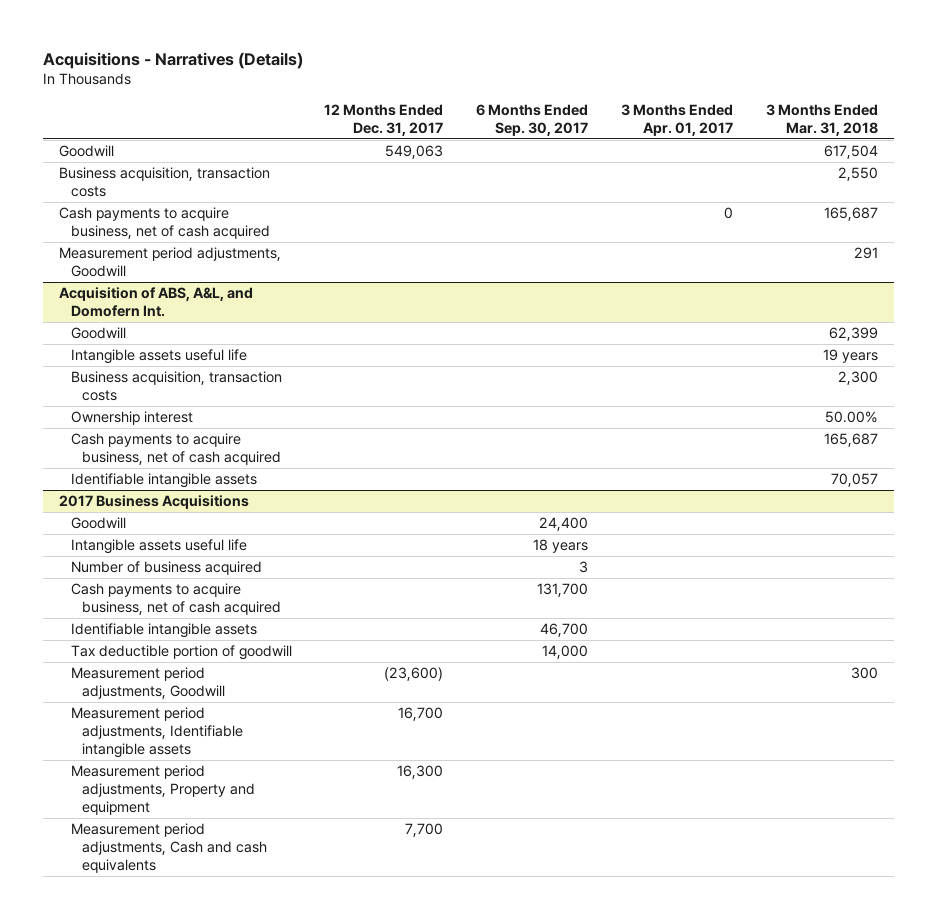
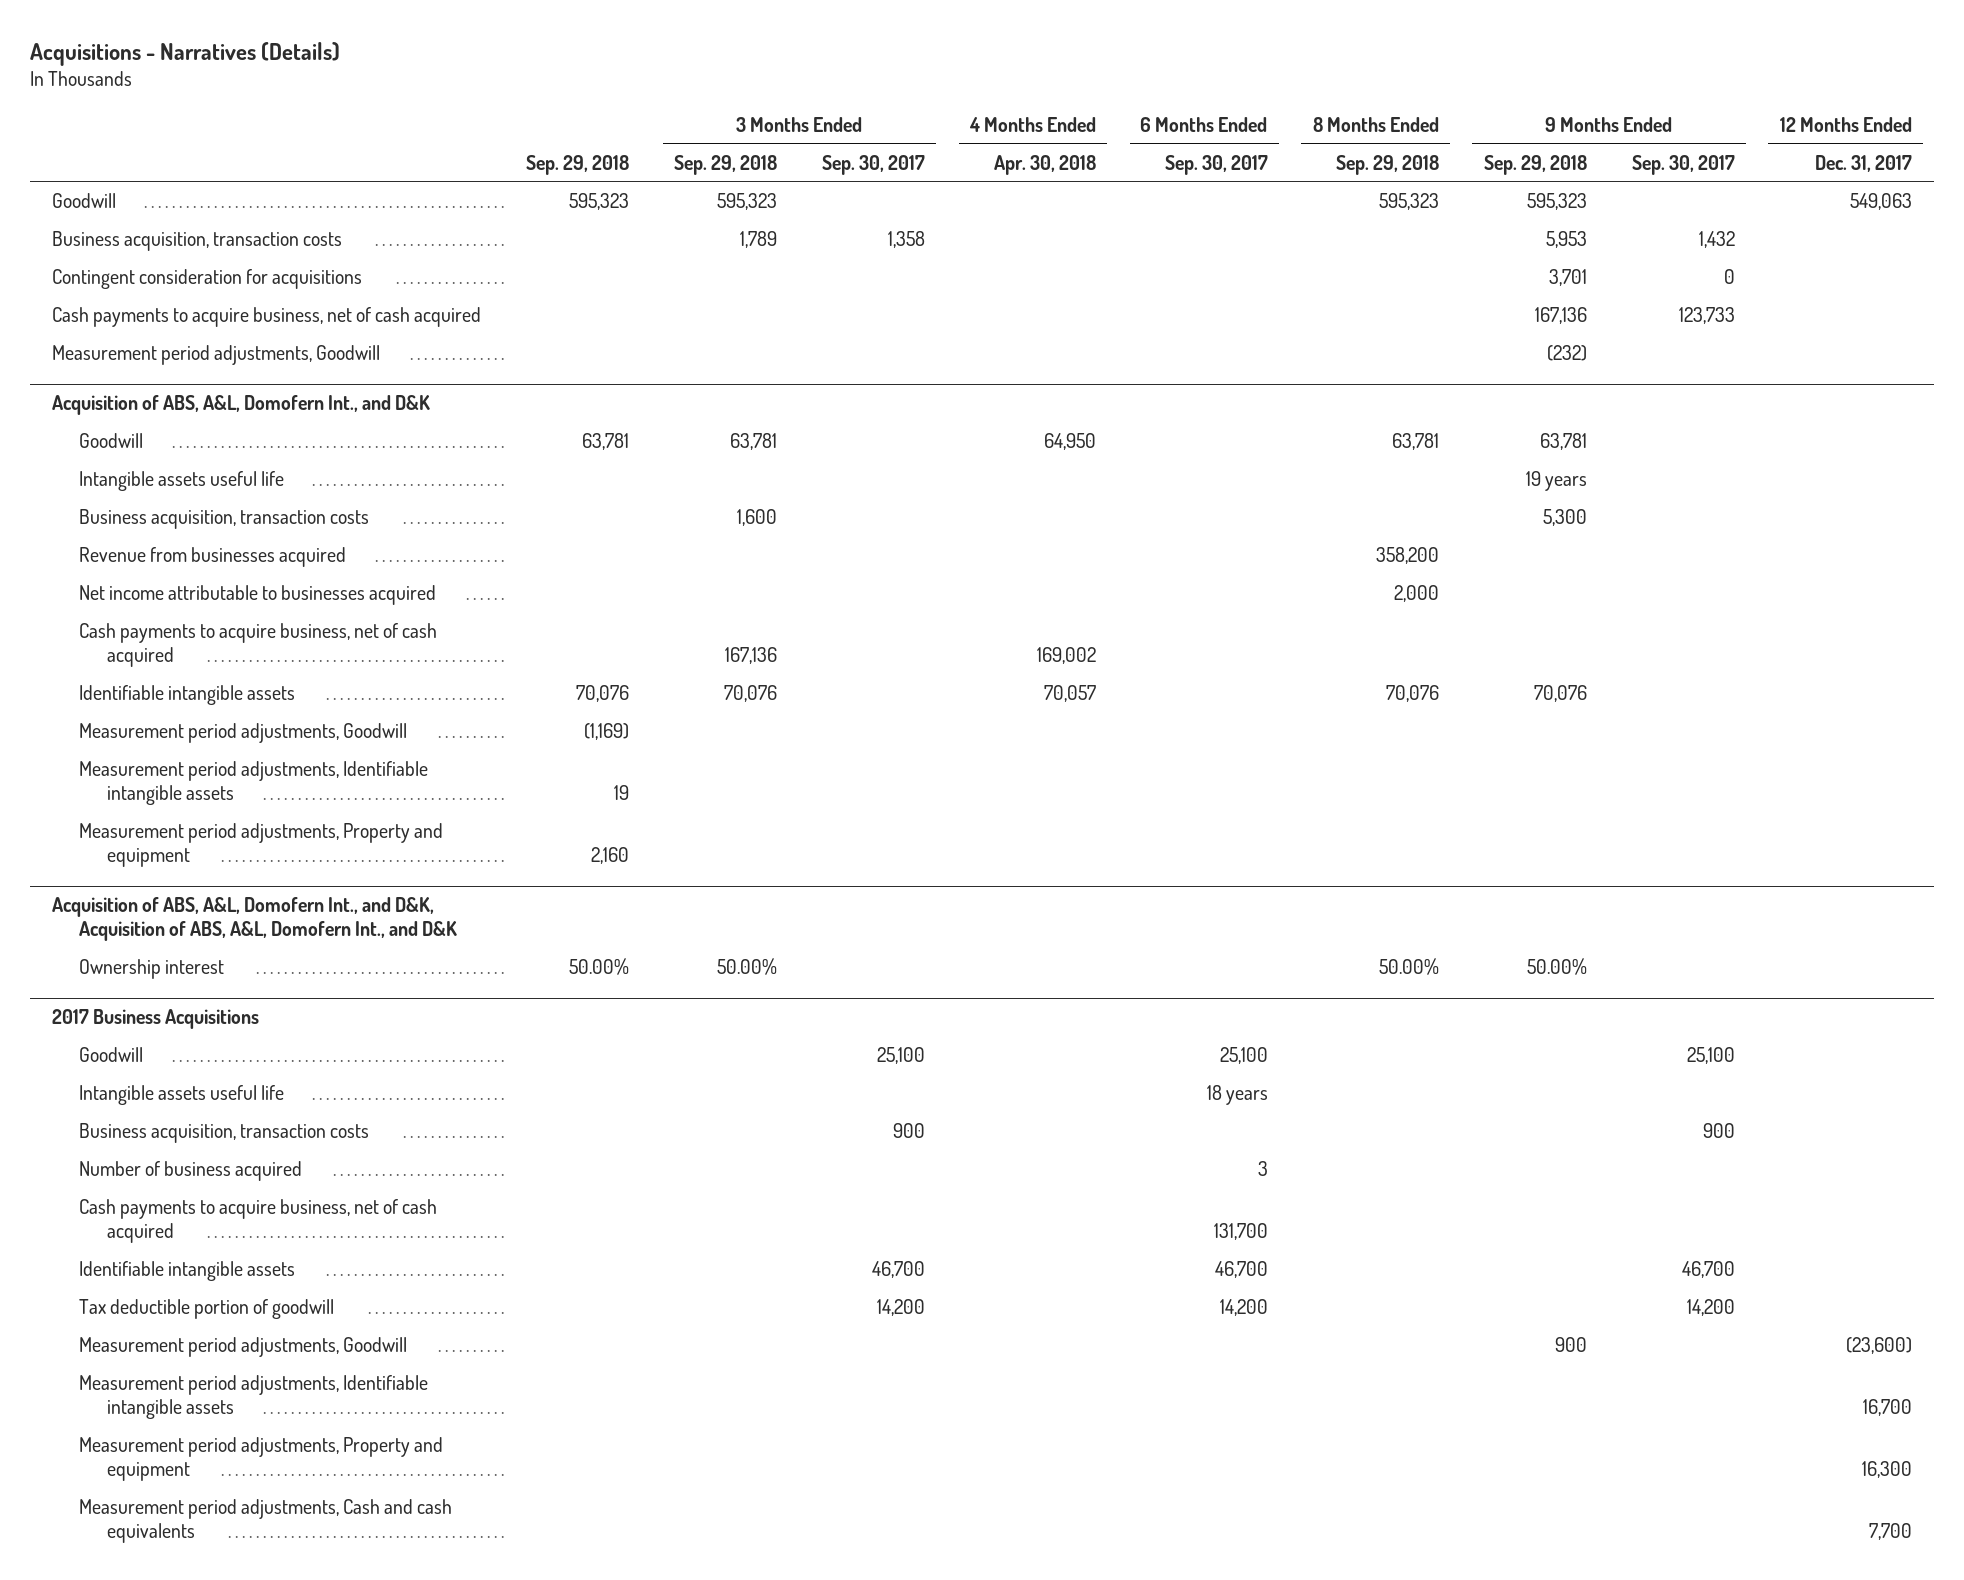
- | 12 Months Ended Dec. 31, 2017 | 6 Months Ended Sep. 30, 2017 | 3 Months Ended Apr. 01, 2017 | 3 Months Ended Mar. 31, 2018
+ | Sep. 29, 2018 | 3 Months Ended Sep. 29, 2018 | 3 Months Ended Sep. 30, 2017 | 4 Months Ended Apr. 30, 2018 | 6 Months Ended Sep. 30, 2017 | 8 Months Ended Sep. 29, 2018 | 9 Months Ended Sep. 29, 2018 | 9 Months Ended Sep. 30, 2017 | 12 Months Ended Dec. 31, 2017
+ Contingent consideration for acquisitions | | | | | | | 3,701 | 0 |
- Acquisition of ABS, A&L, and Domofern Int.
+ Acquisition of ABS, A&L, Domofern Int., and D&K
- Ownership interest | | | | 50.00%
+ Revenue from businesses acquired | | | | | | 358,200 | | |
+ Net income attributable to businesses acquired | | | | | | 2,000 | | |
+ Measurement period adjustments, Goodwill | (1,169) | | | | | | | |
+ Measurement period adjustments, Identifiable intangible assets | 19 | | | | | | | |
+ Measurement period adjustments, Property and equipment | 2,160 | | | | | | | |
+ Acquisition of ABS, A&L, Domofern Int., and D&K, Acquisition of ABS, A&L, Domofern Int., and D&K
+ Ownership interest | 50.00% | 50.00% | | | | 50.00% | 50.00% | |
@ 2017 Business Acquisitions
- Goodwill | | 24,400 | |
+ Goodwill | | | 25,100 | | 25,100 | | | 25,100 |
+ Business acquisition, transaction costs | | | 900 | | | | | 900 |
- Tax deductible portion of goodwill | | 14,000 | |
+ Tax deductible portion of goodwill | | | 14,200 | | 14,200 | | | 14,200 |

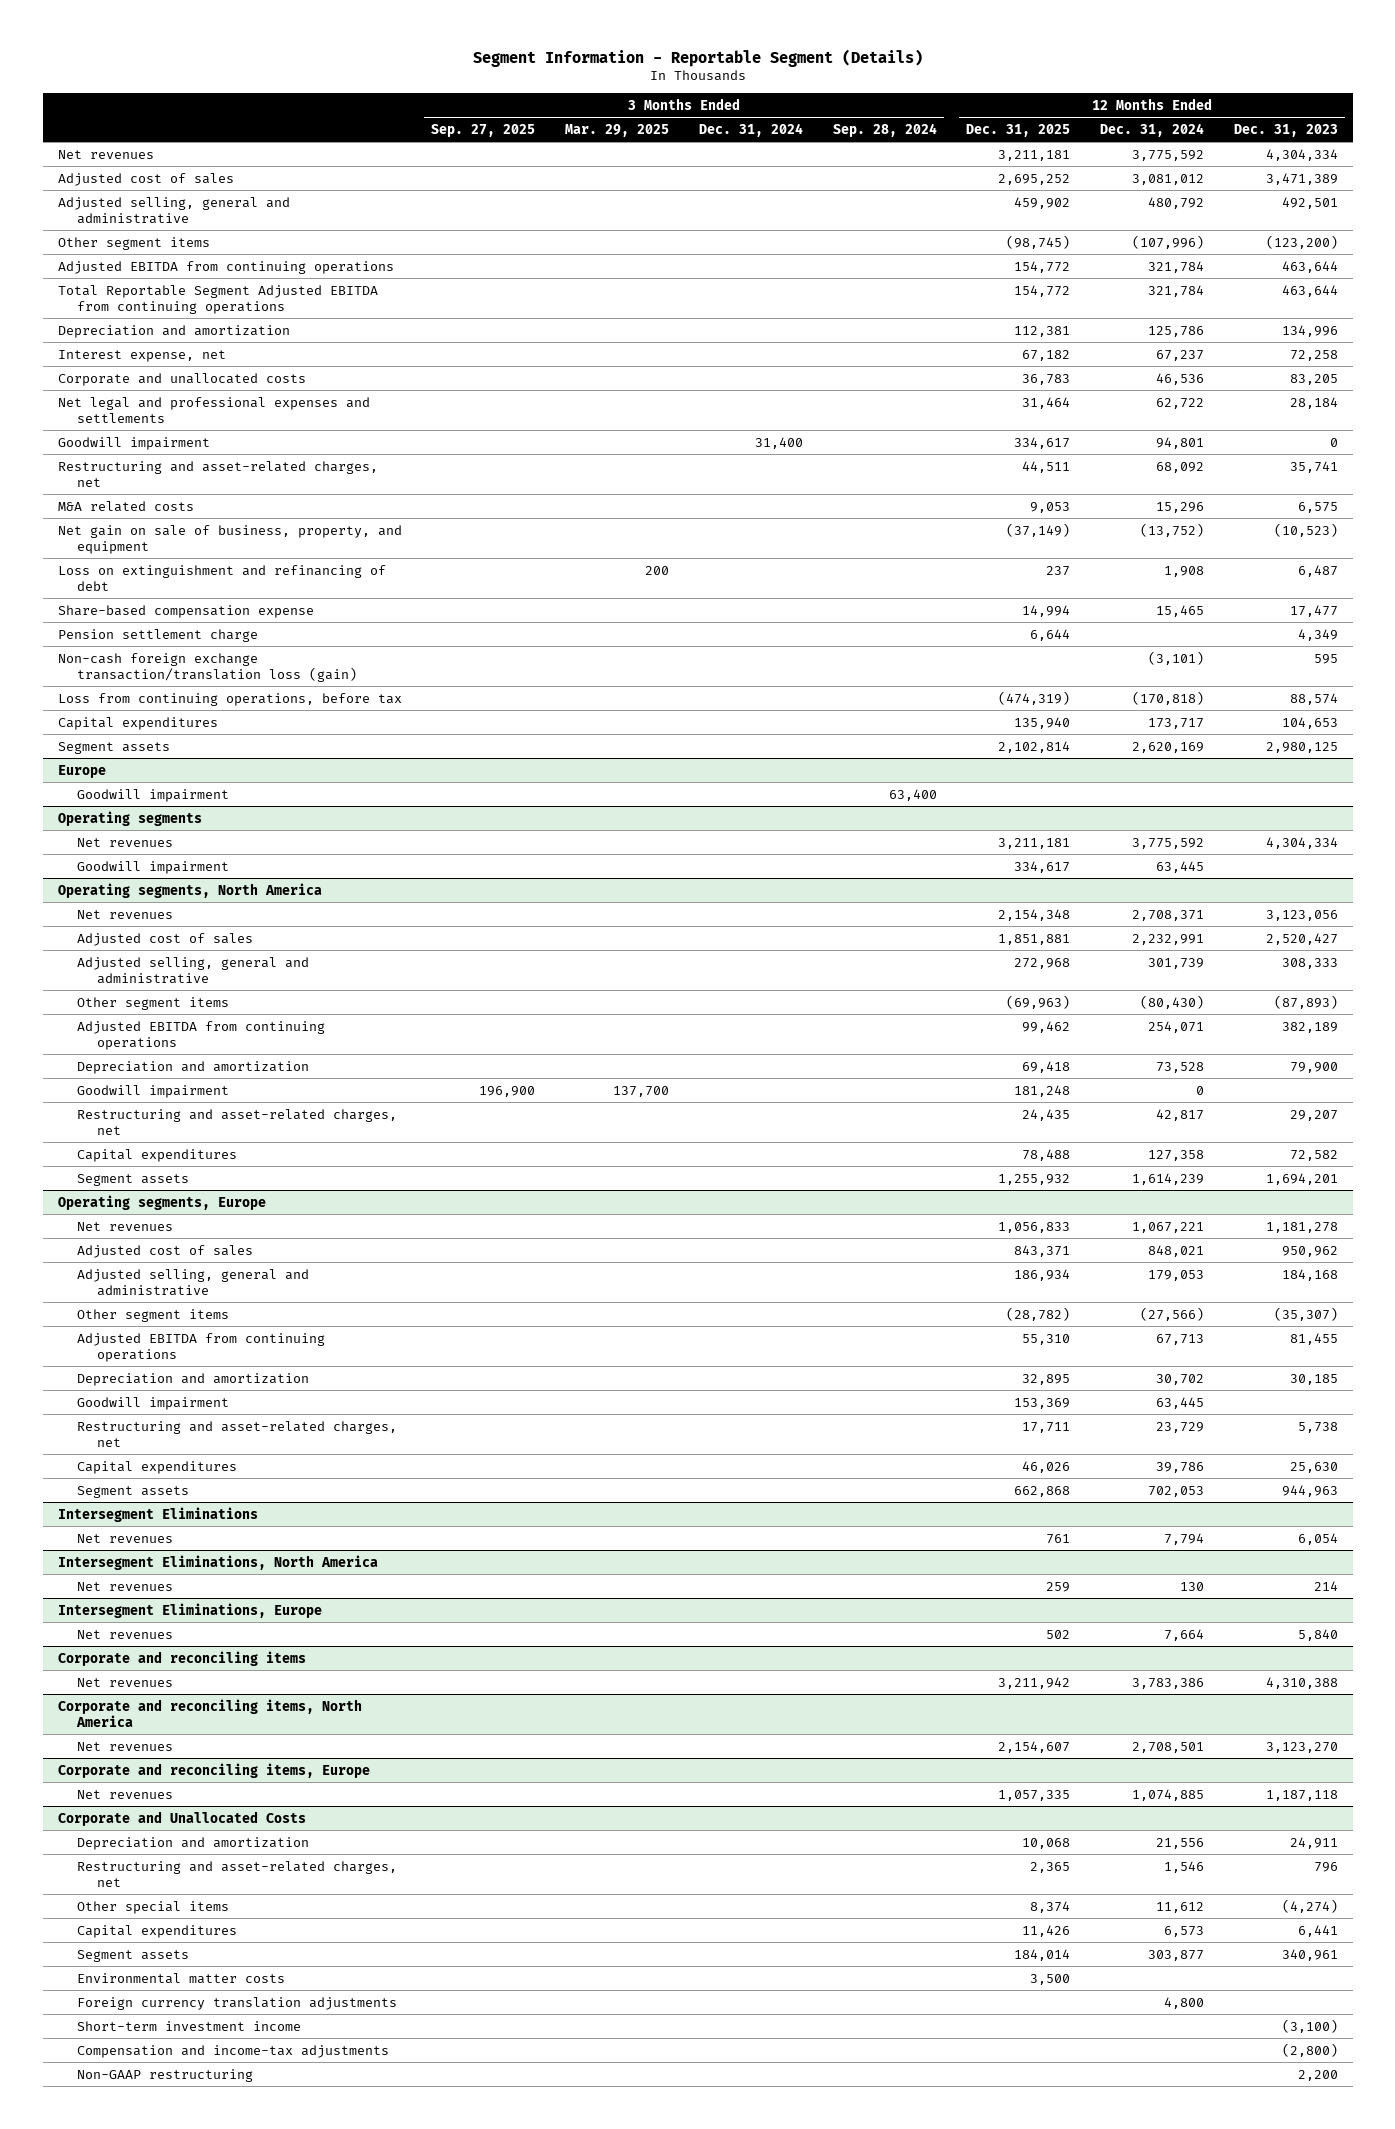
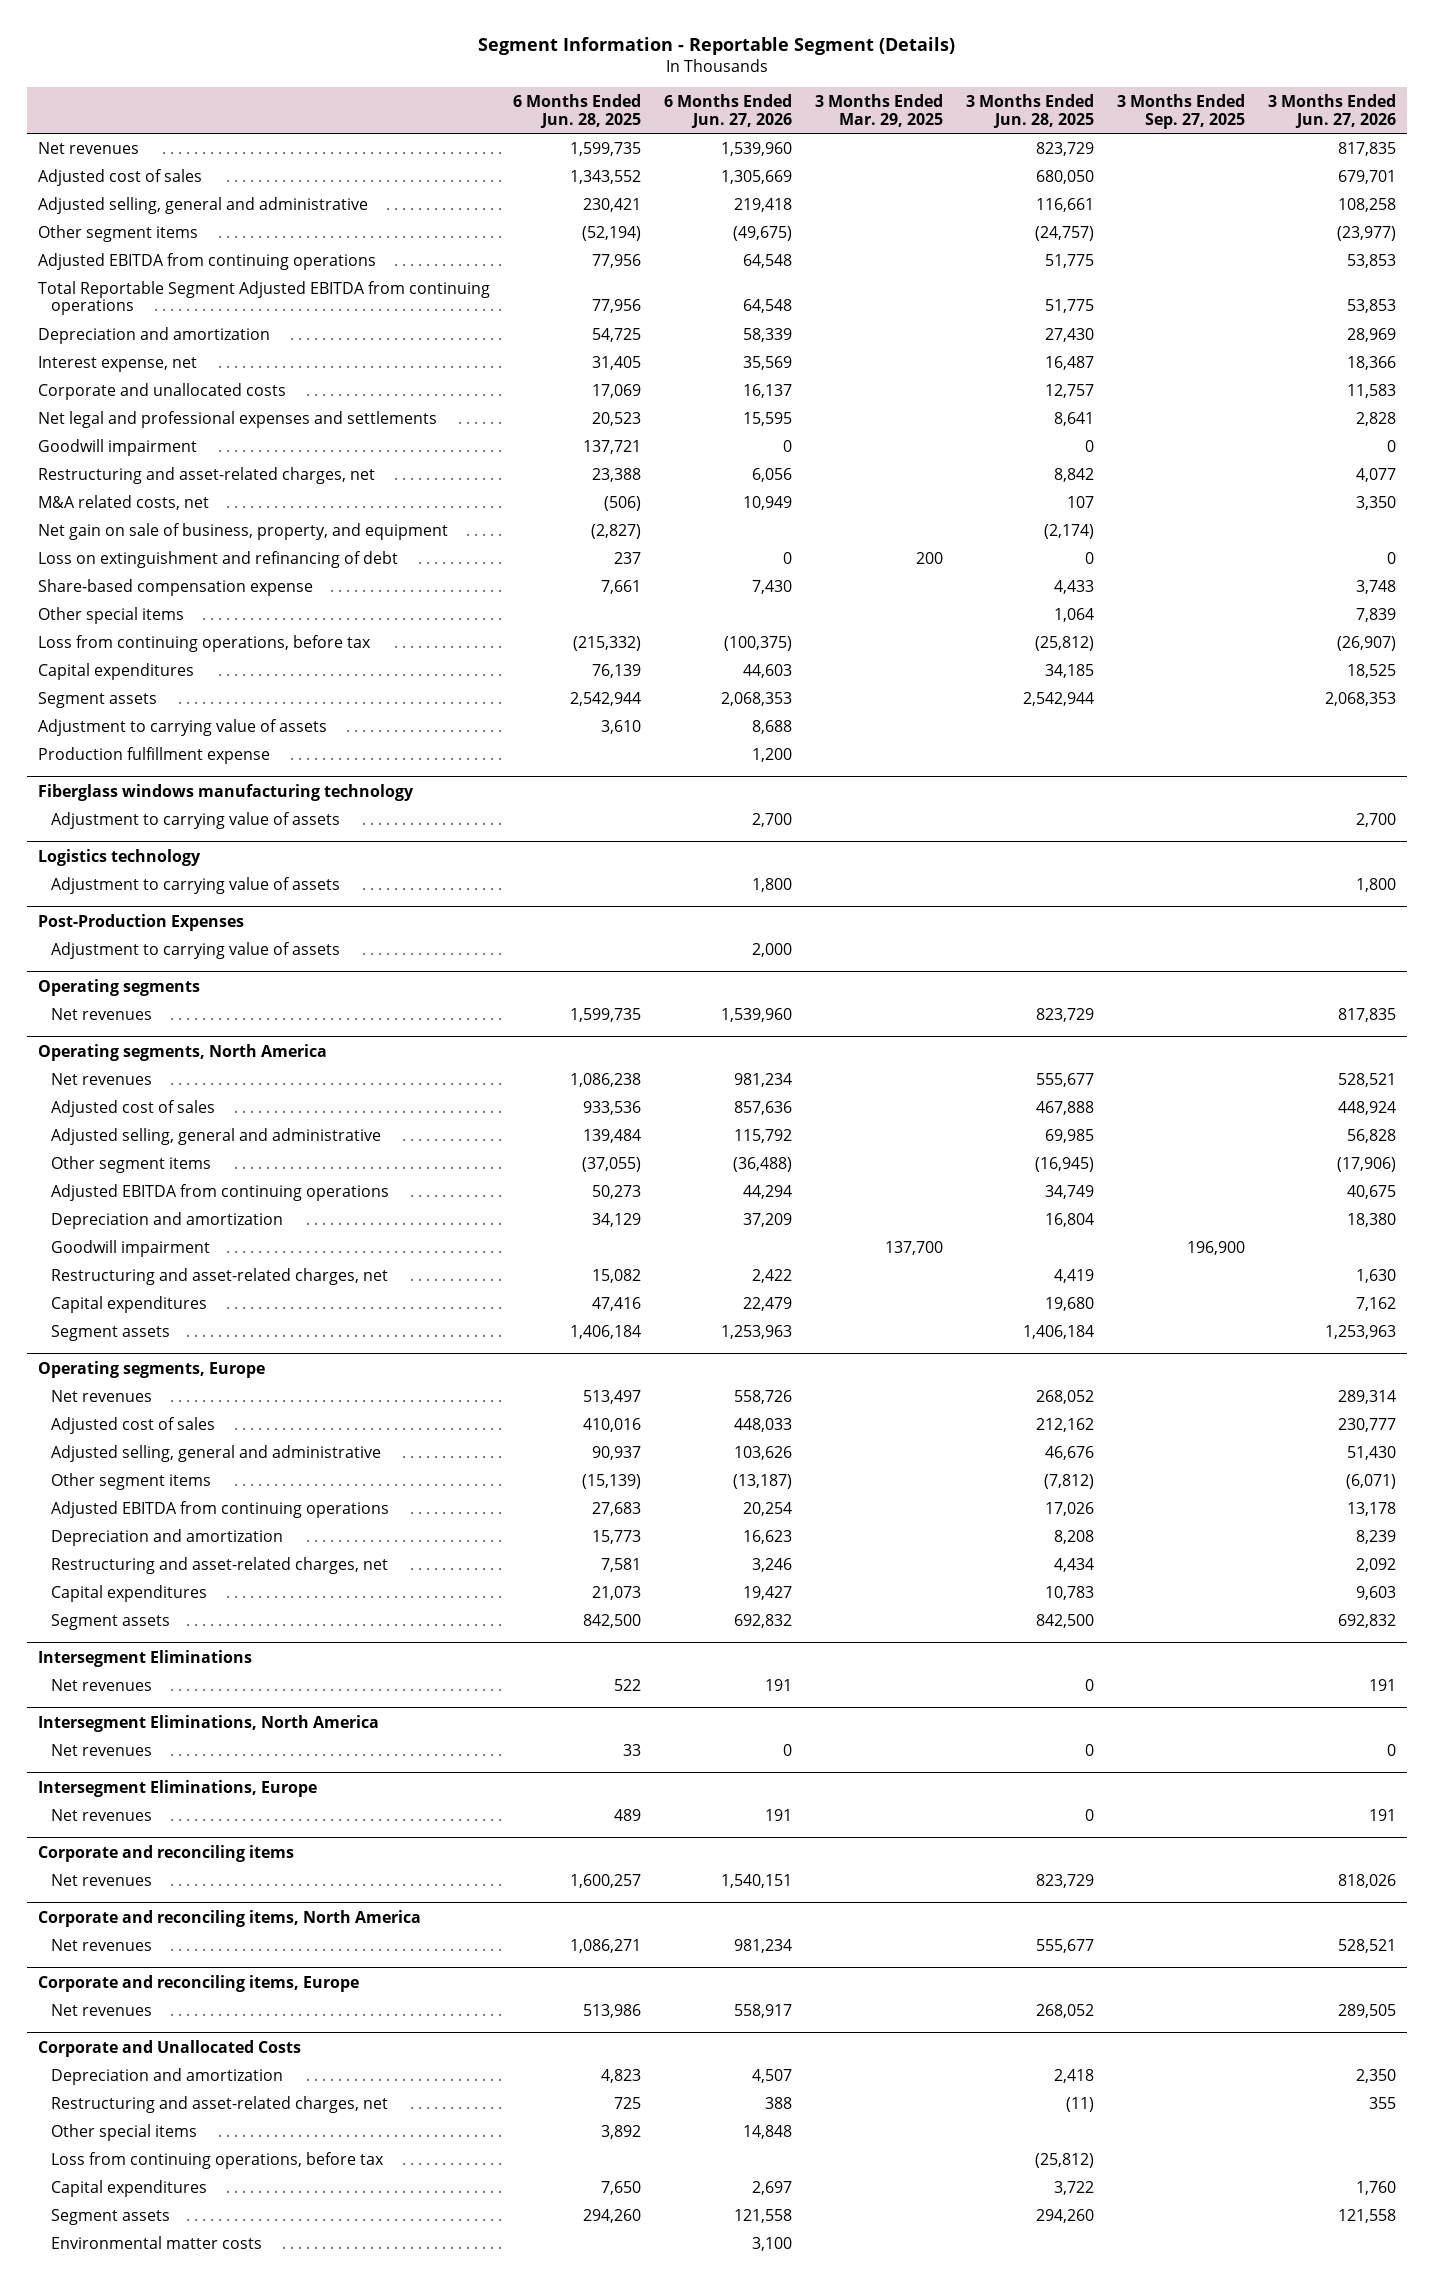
- | 3 Months Ended Sep. 27, 2025 | 3 Months Ended Mar. 29, 2025 | 3 Months Ended Dec. 31, 2024 | 3 Months Ended Sep. 28, 2024 | 12 Months Ended Dec. 31, 2025 | 12 Months Ended Dec. 31, 2024 | 12 Months Ended Dec. 31, 2023
+ | 6 Months Ended Jun. 28, 2025 | 6 Months Ended Jun. 27, 2026 | 3 Months Ended Mar. 29, 2025 | 3 Months Ended Jun. 28, 2025 | 3 Months Ended Sep. 27, 2025 | 3 Months Ended Jun. 27, 2026
- M&A related costs | | | | | 9,053 | 15,296 | 6,575
+ M&A related costs, net | (506) | 10,949 | | 107 | | 3,350
- Pension settlement charge | | | | | 6,644 | | 4,349
- Non-cash foreign exchange transaction/translation loss (gain) | | | | | | (3,101) | 595
+ Other special items | | | | 1,064 | | 7,839
- Europe
- Goodwill impairment | | | | 63,400 | | |
+ Adjustment to carrying value of assets | 3,610 | 8,688 | | | |
+ Production fulfillment expense | | 1,200 | | | |
+ Fiberglass windows manufacturing technology
+ Adjustment to carrying value of assets | | 2,700 | | | | 2,700
+ Logistics technology
+ Adjustment to carrying value of assets | | 1,800 | | | | 1,800
+ Post-Production Expenses
+ Adjustment to carrying value of assets | | 2,000 | | | |
@ Operating segments
- Goodwill impairment | | | | | 334,617 | 63,445 |
@ Operating segments, Europe
- Goodwill impairment | | | | | 153,369 | 63,445 |
@ Corporate and Unallocated Costs
+ Loss from continuing operations, before tax | | | | (25,812) | |
- Foreign currency translation adjustments | | | | | | 4,800 |
- Short-term investment income | | | | | | | (3,100)
- Compensation and income-tax adjustments | | | | | | | (2,800)
- Non-GAAP restructuring | | | | | | | 2,200

